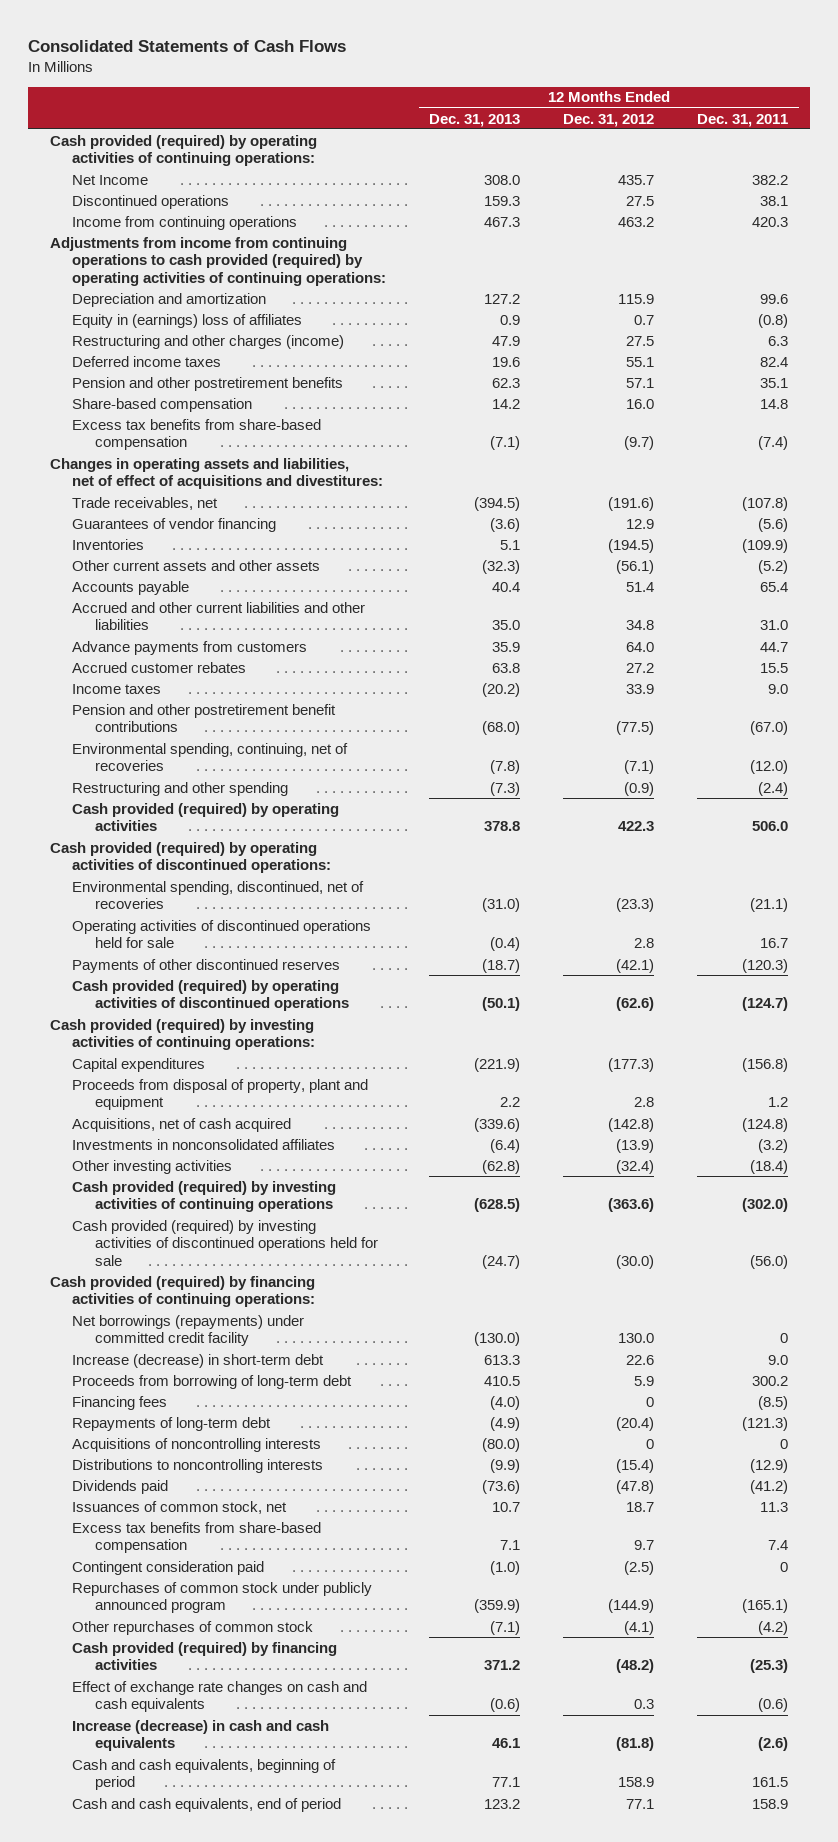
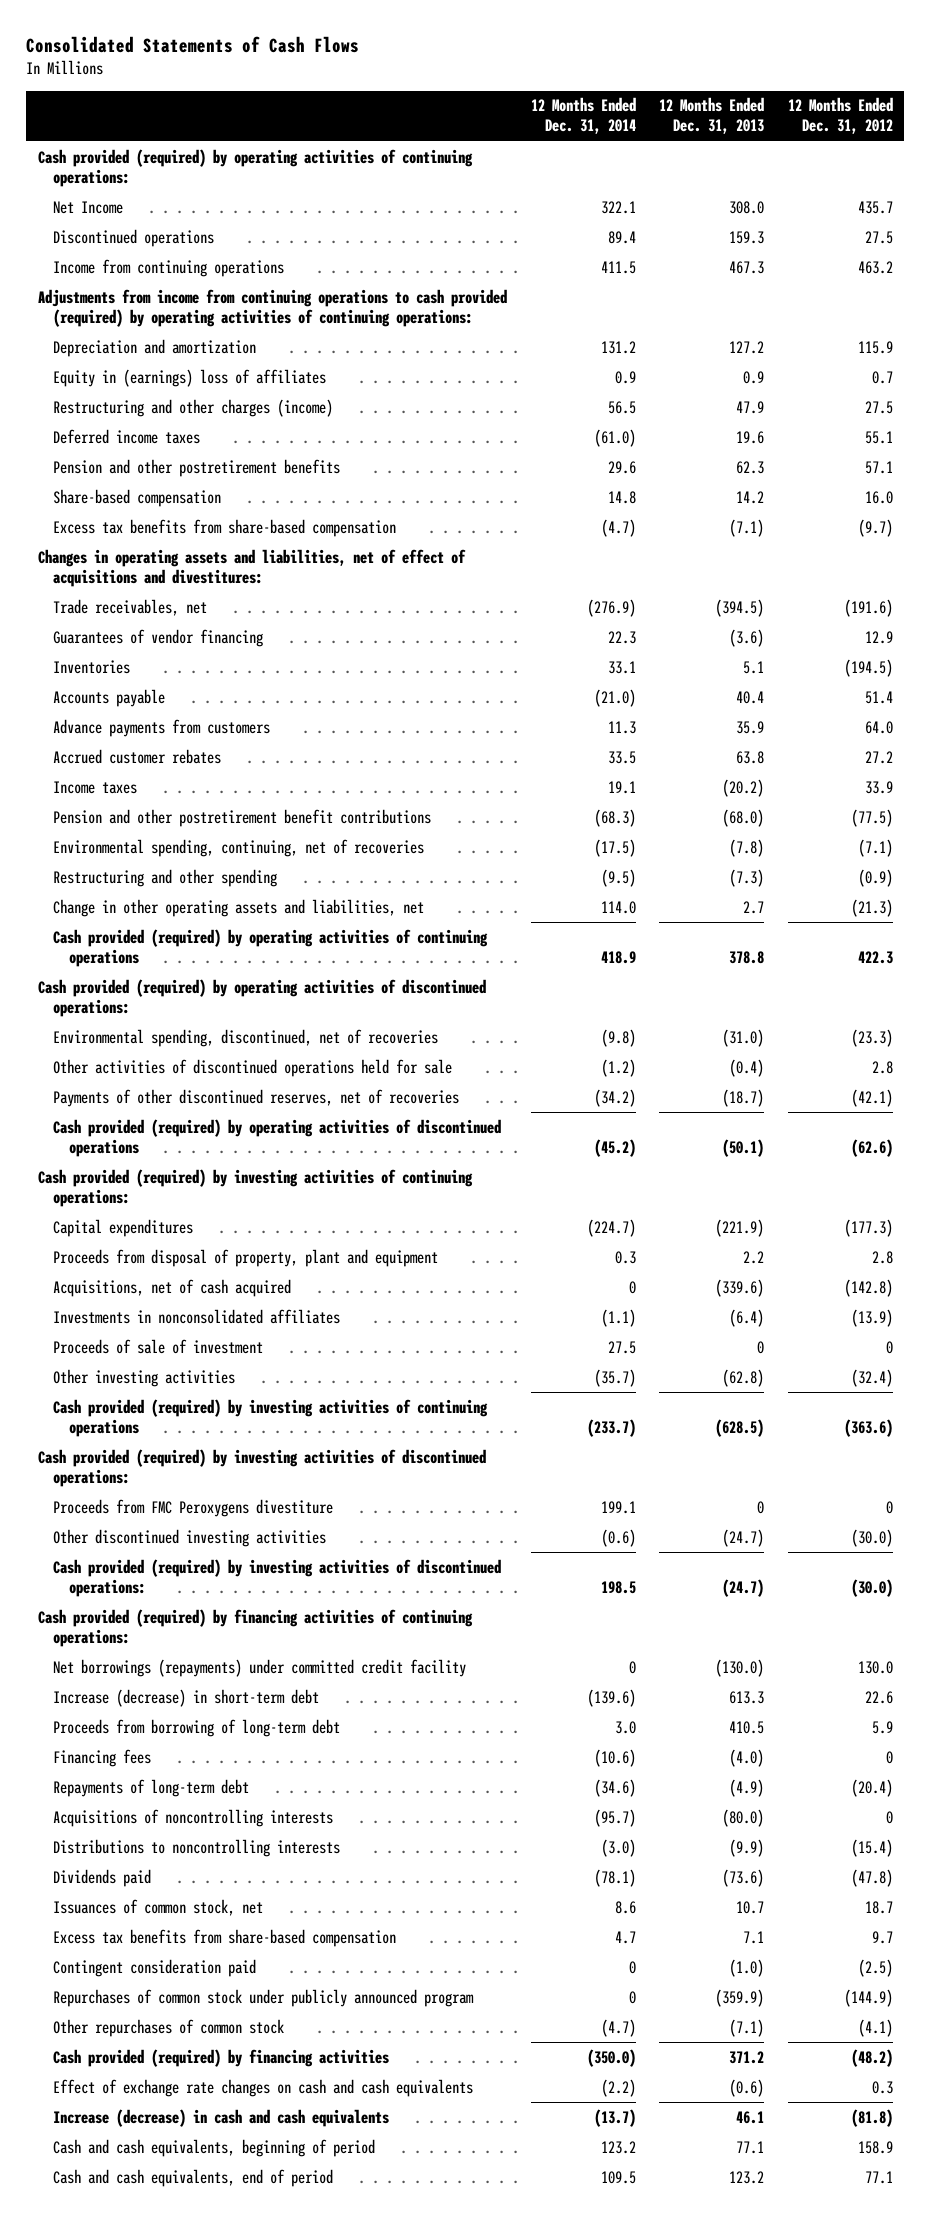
- | 12 Months Ended Dec. 31, 2013 | 12 Months Ended Dec. 31, 2012 | 12 Months Ended Dec. 31, 2011
+ | 12 Months Ended Dec. 31, 2014 | 12 Months Ended Dec. 31, 2013 | 12 Months Ended Dec. 31, 2012
- Other current assets and other assets | (32.3) | (56.1) | (5.2)
- Accrued and other current liabilities and other liabilities | 35.0 | 34.8 | 31.0
- Cash provided (required) by operating activities | 378.8 | 422.3 | 506.0
+ Change in other operating assets and liabilities, net | 114.0 | 2.7 | (21.3)
+ Cash provided (required) by operating activities of continuing operations | 418.9 | 378.8 | 422.3
- Operating activities of discontinued operations held for sale | (0.4) | 2.8 | 16.7
- Payments of other discontinued reserves | (18.7) | (42.1) | (120.3)
+ Other activities of discontinued operations held for sale | (1.2) | (0.4) | 2.8
+ Payments of other discontinued reserves, net of recoveries | (34.2) | (18.7) | (42.1)
+ Proceeds of sale of investment | 27.5 | 0 | 0
- Cash provided (required) by investing activities of discontinued operations held for sale | (24.7) | (30.0) | (56.0)
+ Cash provided (required) by investing activities of discontinued operations:
+ Proceeds from FMC Peroxygens divestiture | 199.1 | 0 | 0
+ Other discontinued investing activities | (0.6) | (24.7) | (30.0)
+ Cash provided (required) by investing activities of discontinued operations: | 198.5 | (24.7) | (30.0)

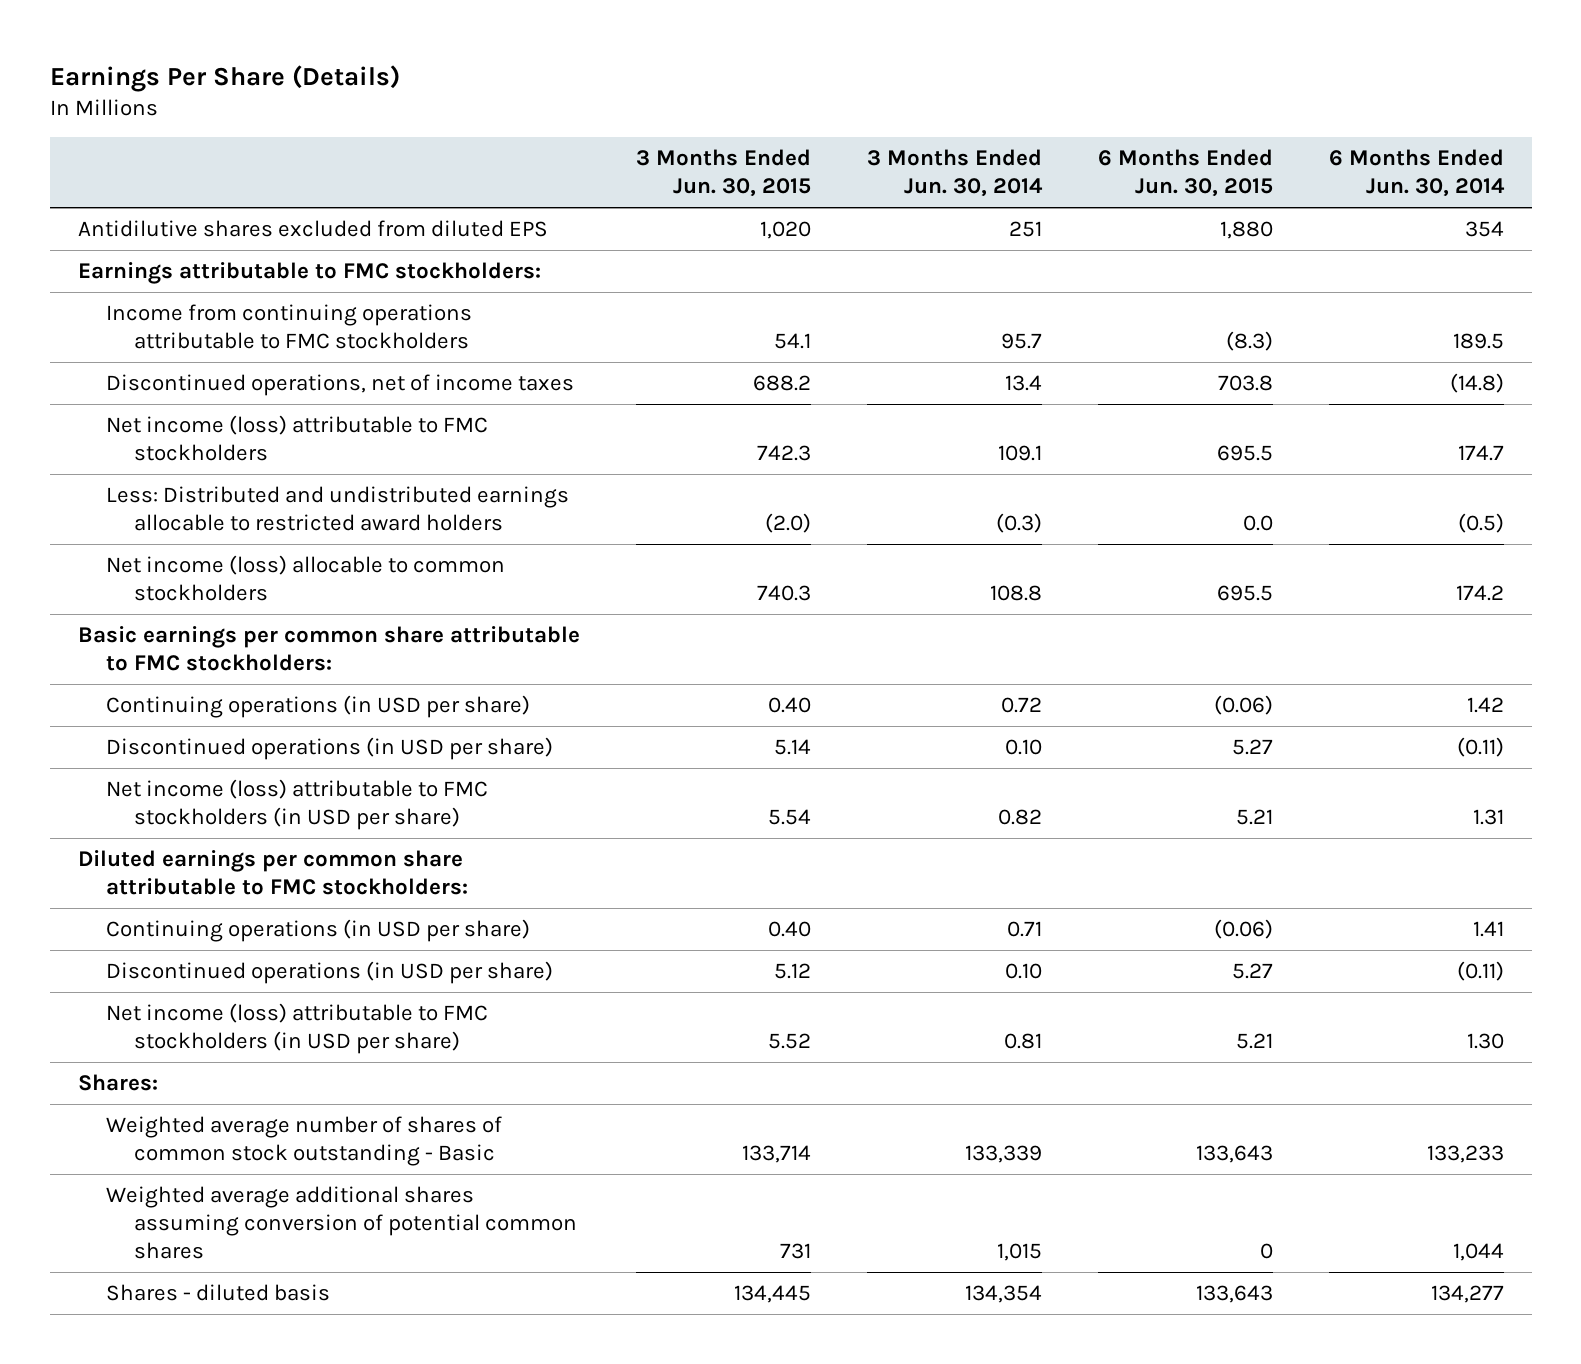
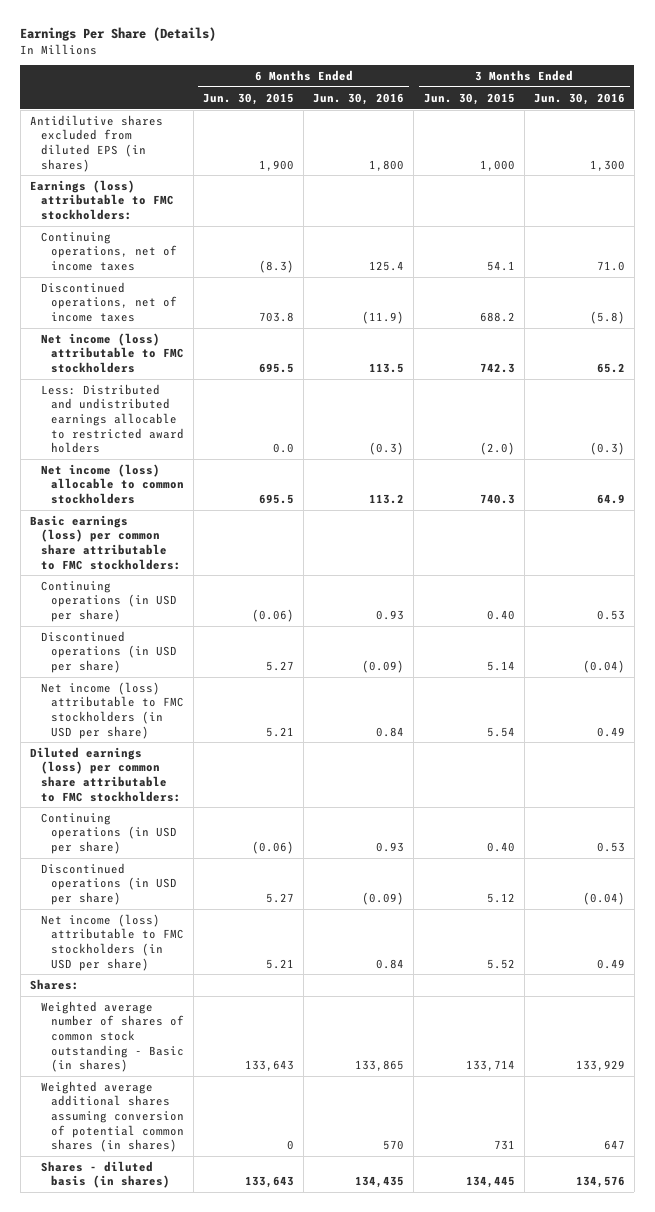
- | 3 Months Ended Jun. 30, 2015 | 3 Months Ended Jun. 30, 2014 | 6 Months Ended Jun. 30, 2015 | 6 Months Ended Jun. 30, 2014
+ | 6 Months Ended Jun. 30, 2015 | 6 Months Ended Jun. 30, 2016 | 3 Months Ended Jun. 30, 2015 | 3 Months Ended Jun. 30, 2016
- Antidilutive shares excluded from diluted EPS | 1,020 | 251 | 1,880 | 354
- Earnings attributable to FMC stockholders:
- Income from continuing operations attributable to FMC stockholders | 54.1 | 95.7 | (8.3) | 189.5
+ Antidilutive shares excluded from diluted EPS (in shares) | 1,900 | 1,800 | 1,000 | 1,300
+ Earnings (loss) attributable to FMC stockholders:
+ Continuing operations, net of income taxes | (8.3) | 125.4 | 54.1 | 71.0
- Basic earnings per common share attributable to FMC stockholders:
+ Basic earnings (loss) per common share attributable to FMC stockholders:
- Diluted earnings per common share attributable to FMC stockholders:
+ Diluted earnings (loss) per common share attributable to FMC stockholders:
- Weighted average number of shares of common stock outstanding - Basic | 133,714 | 133,339 | 133,643 | 133,233
- Weighted average additional shares assuming conversion of potential common shares | 731 | 1,015 | 0 | 1,044
- Shares - diluted basis | 134,445 | 134,354 | 133,643 | 134,277
+ Weighted average number of shares of common stock outstanding - Basic (in shares) | 133,643 | 133,865 | 133,714 | 133,929
+ Weighted average additional shares assuming conversion of potential common shares (in shares) | 0 | 570 | 731 | 647
+ Shares - diluted basis (in shares) | 133,643 | 134,435 | 134,445 | 134,576

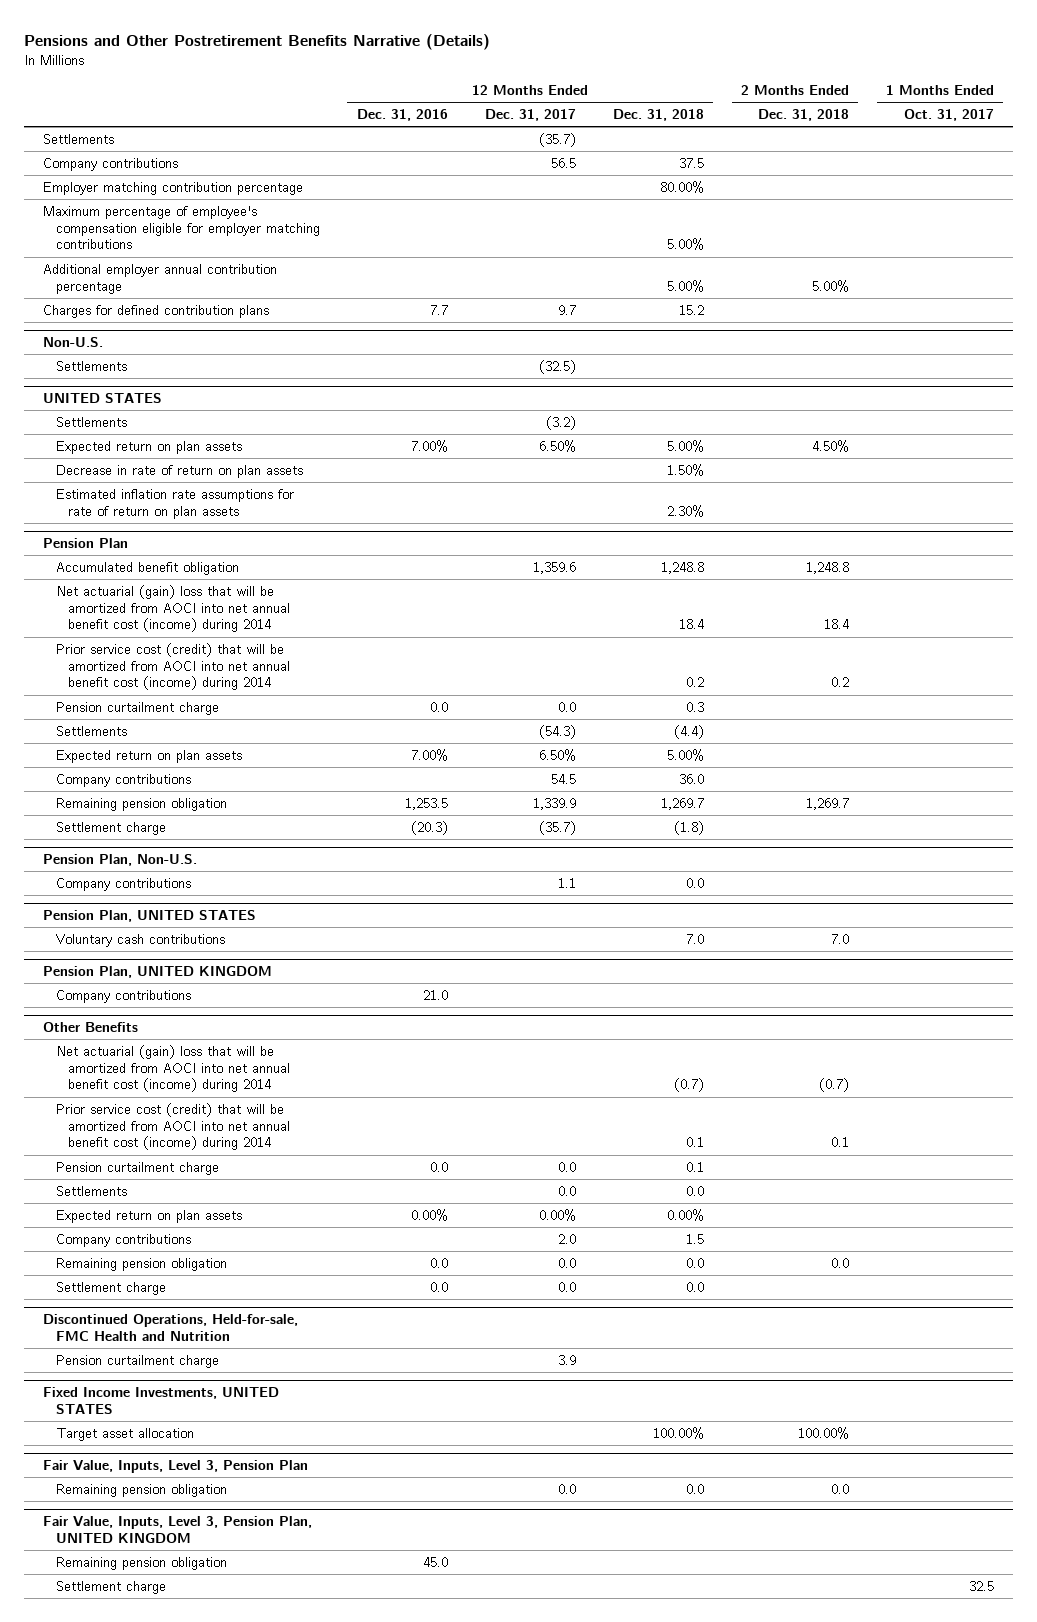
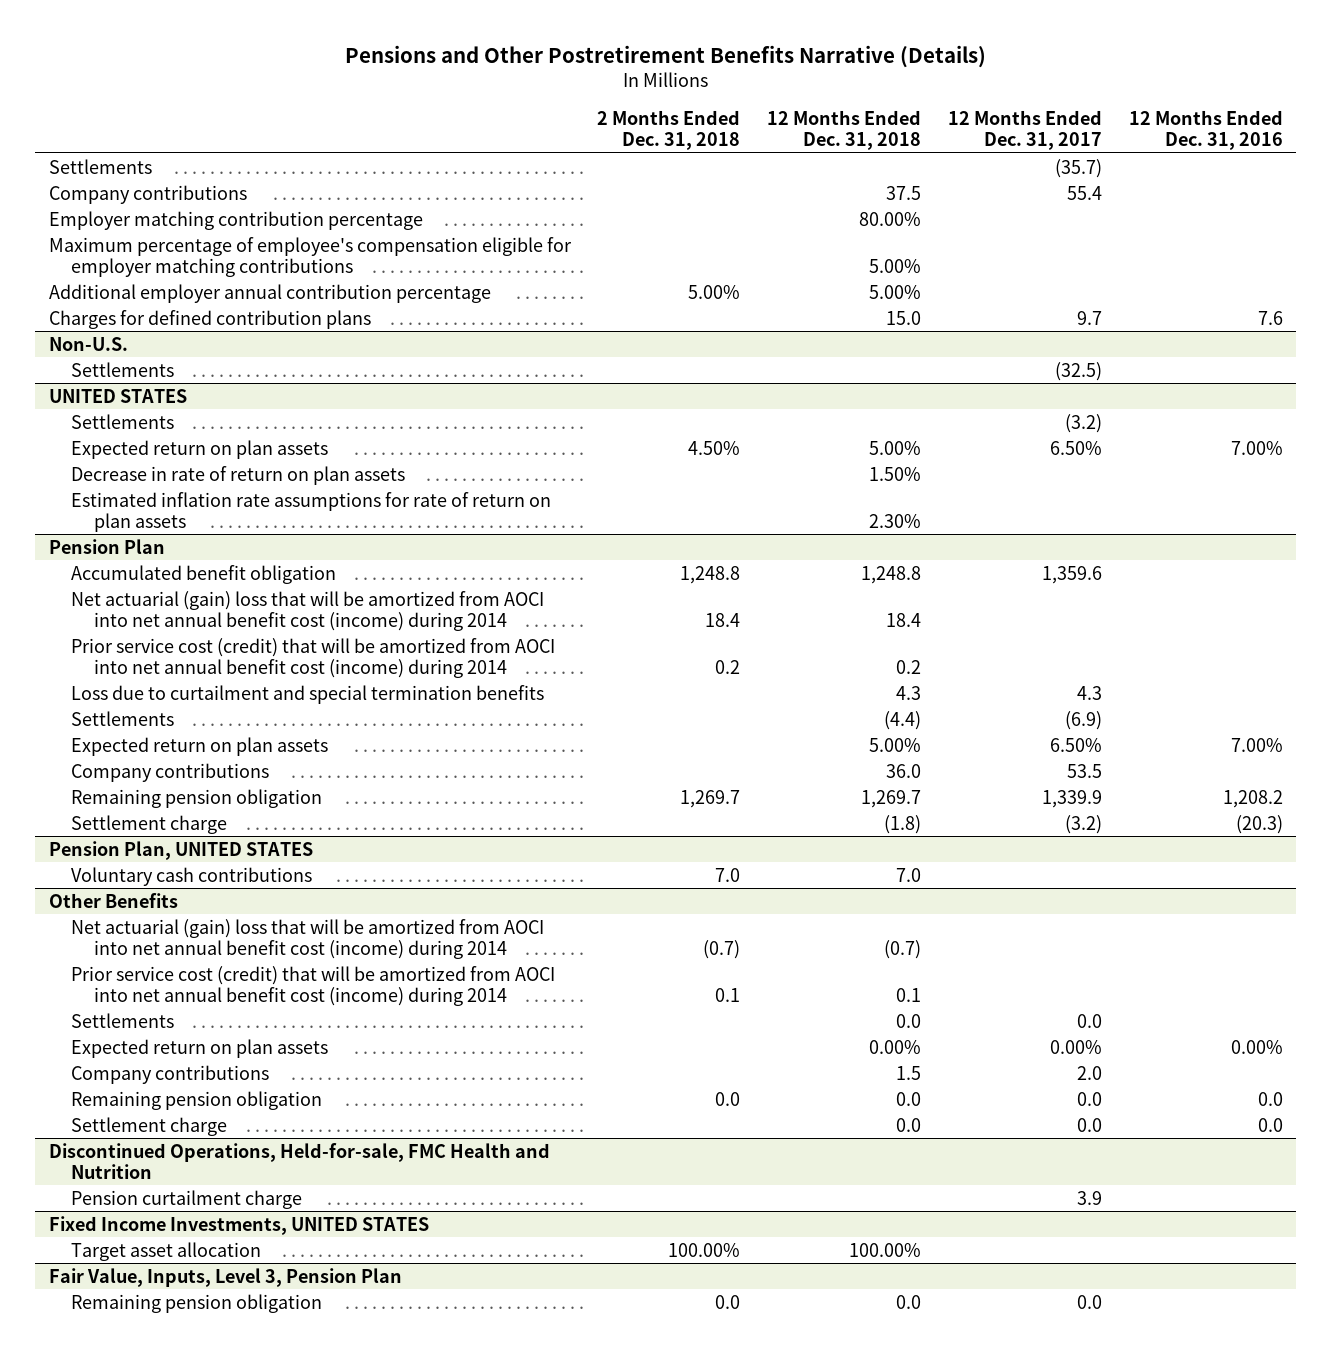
- | 12 Months Ended Dec. 31, 2016 | 12 Months Ended Dec. 31, 2017 | 12 Months Ended Dec. 31, 2018 | 2 Months Ended Dec. 31, 2018 | 1 Months Ended Oct. 31, 2017
+ | 2 Months Ended Dec. 31, 2018 | 12 Months Ended Dec. 31, 2018 | 12 Months Ended Dec. 31, 2017 | 12 Months Ended Dec. 31, 2016
- Company contributions | | 56.5 | 37.5 | |
+ Company contributions | | 37.5 | 55.4 |
- Charges for defined contribution plans | 7.7 | 9.7 | 15.2 | |
+ Charges for defined contribution plans | | 15.0 | 9.7 | 7.6
@ Pension Plan
- Pension curtailment charge | 0.0 | 0.0 | 0.3 | |
- Settlements | | (54.3) | (4.4) | |
+ Loss due to curtailment and special termination benefits | | 4.3 | 4.3 |
+ Settlements | | (4.4) | (6.9) |
- Company contributions | | 54.5 | 36.0 | |
- Remaining pension obligation | 1,253.5 | 1,339.9 | 1,269.7 | 1,269.7 |
- Settlement charge | (20.3) | (35.7) | (1.8) | |
- Pension Plan, Non-U.S.
- Company contributions | | 1.1 | 0.0 | |
@ Pension Plan
+ Company contributions | | 36.0 | 53.5 |
+ Remaining pension obligation | 1,269.7 | 1,269.7 | 1,339.9 | 1,208.2
+ Settlement charge | | (1.8) | (3.2) | (20.3)
- Pension Plan, UNITED KINGDOM
- Company contributions | 21.0 | | | |
@ Other Benefits
- Pension curtailment charge | 0.0 | 0.0 | 0.1 | |
- Fair Value, Inputs, Level 3, Pension Plan, UNITED KINGDOM
- Remaining pension obligation | 45.0 | | | |
- Settlement charge | | | | | 32.5

